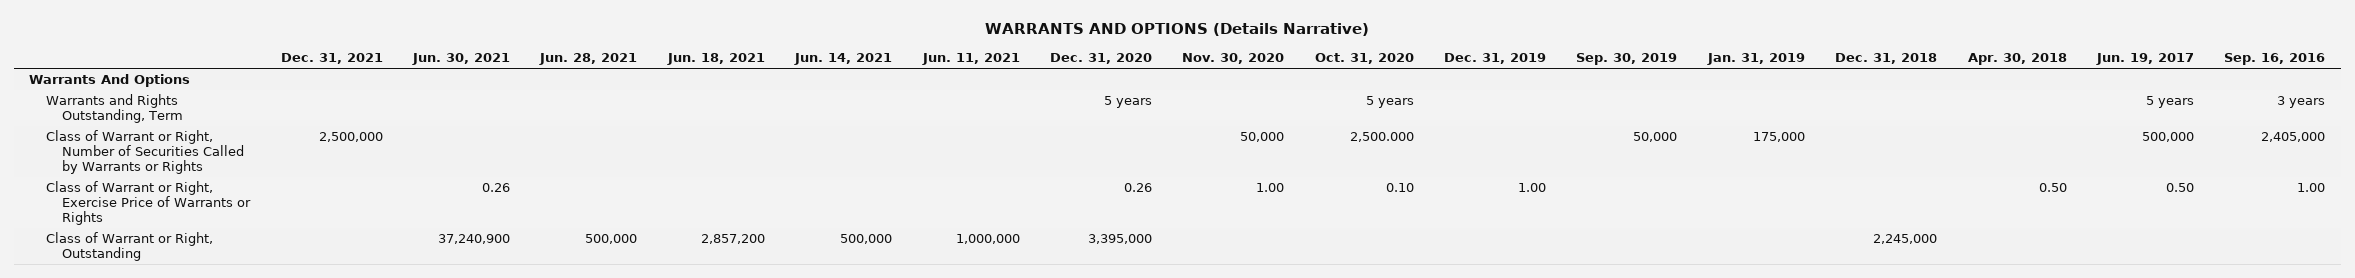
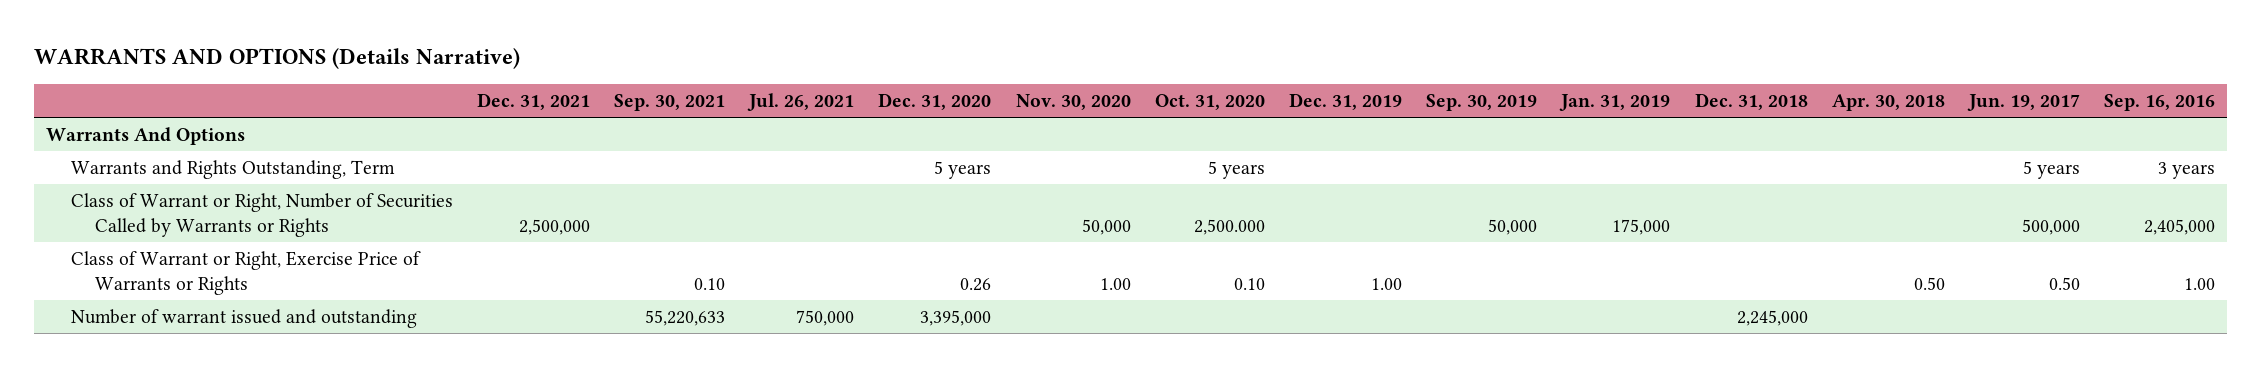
- | Dec. 31, 2021 | Jun. 30, 2021 | Jun. 28, 2021 | Jun. 18, 2021 | Jun. 14, 2021 | Jun. 11, 2021 | Dec. 31, 2020 | Nov. 30, 2020 | Oct. 31, 2020 | Dec. 31, 2019 | Sep. 30, 2019 | Jan. 31, 2019 | Dec. 31, 2018 | Apr. 30, 2018 | Jun. 19, 2017 | Sep. 16, 2016
+ | Dec. 31, 2021 | Sep. 30, 2021 | Jul. 26, 2021 | Dec. 31, 2020 | Nov. 30, 2020 | Oct. 31, 2020 | Dec. 31, 2019 | Sep. 30, 2019 | Jan. 31, 2019 | Dec. 31, 2018 | Apr. 30, 2018 | Jun. 19, 2017 | Sep. 16, 2016
- Class of Warrant or Right, Outstanding | | 37,240,900 | 500,000 | 2,857,200 | 500,000 | 1,000,000 | 3,395,000 | | | | | | 2,245,000 | | |
+ Number of warrant issued and outstanding | | 55,220,633 | 750,000 | 3,395,000 | | | | | | 2,245,000 | | |

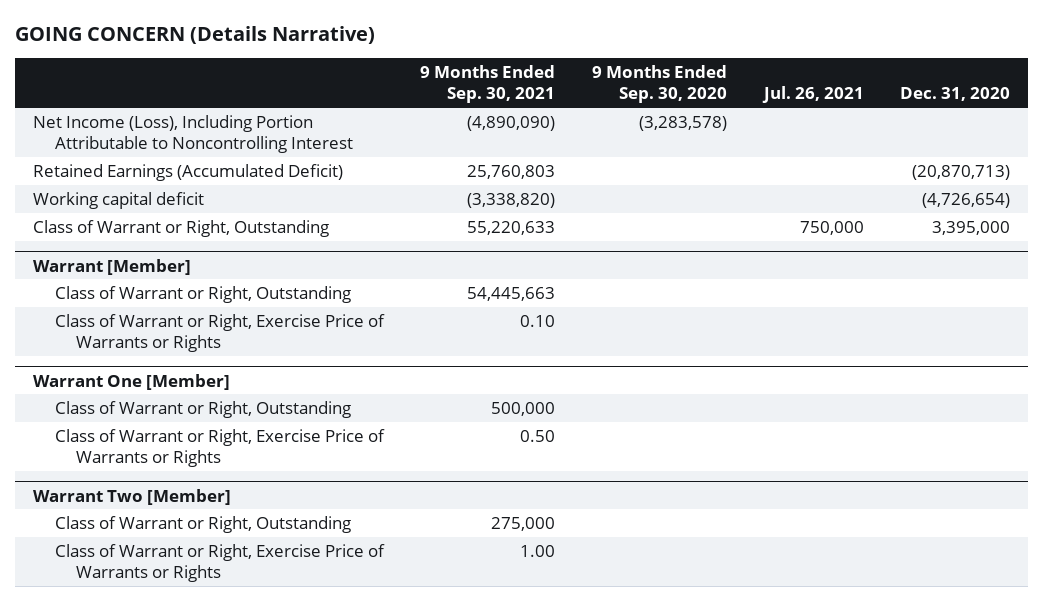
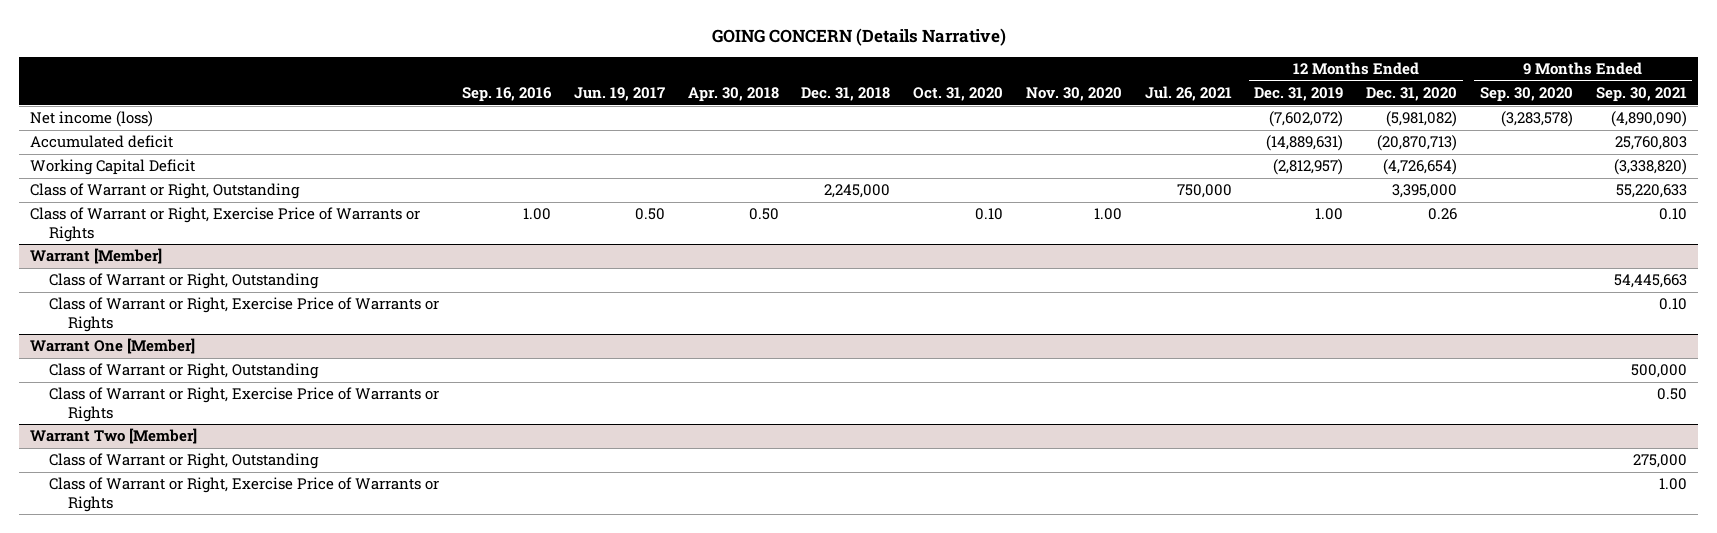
- | 9 Months Ended Sep. 30, 2021 | 9 Months Ended Sep. 30, 2020 | Jul. 26, 2021 | Dec. 31, 2020
+ | Sep. 16, 2016 | Jun. 19, 2017 | Apr. 30, 2018 | Dec. 31, 2018 | Oct. 31, 2020 | Nov. 30, 2020 | Jul. 26, 2021 | 12 Months Ended Dec. 31, 2019 | 12 Months Ended Dec. 31, 2020 | 9 Months Ended Sep. 30, 2020 | 9 Months Ended Sep. 30, 2021
- Net Income (Loss), Including Portion Attributable to Noncontrolling Interest | (4,890,090) | (3,283,578) | |
- Retained Earnings (Accumulated Deficit) | 25,760,803 | | | (20,870,713)
- Working capital deficit | (3,338,820) | | | (4,726,654)
+ Net income (loss) | | | | | | | | (7,602,072) | (5,981,082) | (3,283,578) | (4,890,090)
+ Accumulated deficit | | | | | | | | (14,889,631) | (20,870,713) | | 25,760,803
+ Working Capital Deficit | | | | | | | | (2,812,957) | (4,726,654) | | (3,338,820)
+ Class of Warrant or Right, Exercise Price of Warrants or Rights | 1.00 | 0.50 | 0.50 | | 0.10 | 1.00 | | 1.00 | 0.26 | | 0.10

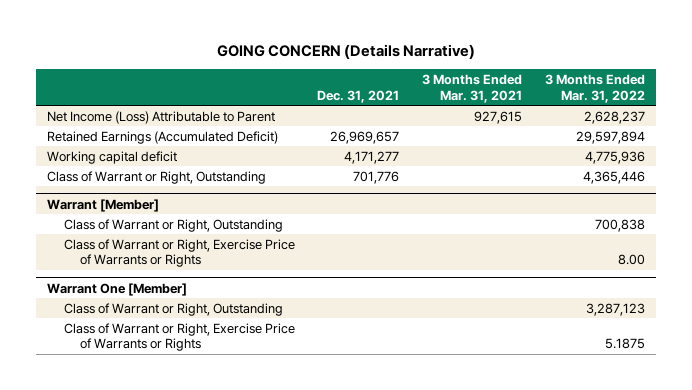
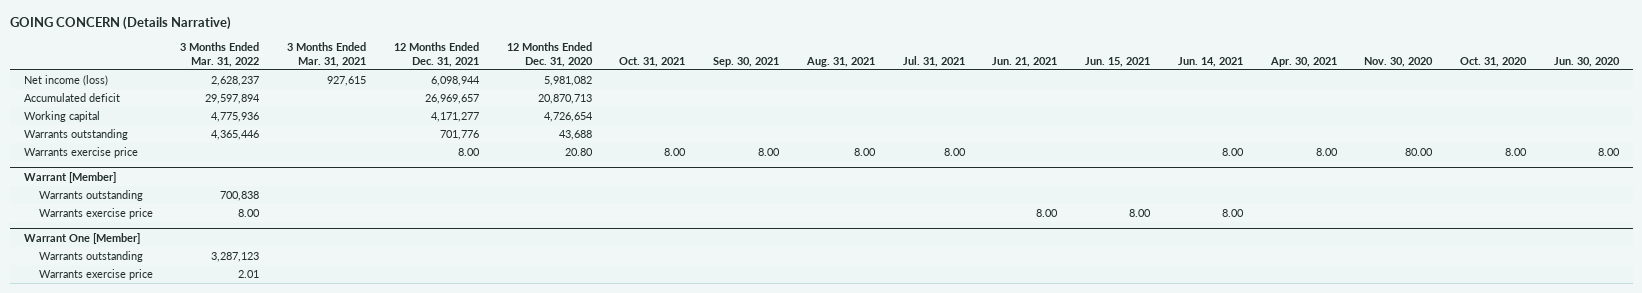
- | Dec. 31, 2021 | 3 Months Ended Mar. 31, 2021 | 3 Months Ended Mar. 31, 2022
+ | 3 Months Ended Mar. 31, 2022 | 3 Months Ended Mar. 31, 2021 | 12 Months Ended Dec. 31, 2021 | 12 Months Ended Dec. 31, 2020 | Oct. 31, 2021 | Sep. 30, 2021 | Aug. 31, 2021 | Jul. 31, 2021 | Jun. 21, 2021 | Jun. 15, 2021 | Jun. 14, 2021 | Apr. 30, 2021 | Nov. 30, 2020 | Oct. 31, 2020 | Jun. 30, 2020
- Net Income (Loss) Attributable to Parent | | 927,615 | 2,628,237
- Retained Earnings (Accumulated Deficit) | 26,969,657 | | 29,597,894
- Working capital deficit | 4,171,277 | | 4,775,936
- Class of Warrant or Right, Outstanding | 701,776 | | 4,365,446
+ Net income (loss) | 2,628,237 | 927,615 | 6,098,944 | 5,981,082 | | | | | | | | | | |
+ Accumulated deficit | 29,597,894 | | 26,969,657 | 20,870,713 | | | | | | | | | | |
+ Working capital | 4,775,936 | | 4,171,277 | 4,726,654 | | | | | | | | | | |
+ Warrants outstanding | 4,365,446 | | 701,776 | 43,688 | | | | | | | | | | |
+ Warrants exercise price | | | 8.00 | 20.80 | 8.00 | 8.00 | 8.00 | 8.00 | | | 8.00 | 8.00 | 80.00 | 8.00 | 8.00
@ Warrant [Member]
- Class of Warrant or Right, Outstanding | | | 700,838
- Class of Warrant or Right, Exercise Price of Warrants or Rights | | | 8.00
+ Warrants outstanding | 700,838 | | | | | | | | | | | | | |
+ Warrants exercise price | 8.00 | | | | | | | | 8.00 | 8.00 | 8.00 | | | |
@ Warrant One [Member]
- Class of Warrant or Right, Outstanding | | | 3,287,123
- Class of Warrant or Right, Exercise Price of Warrants or Rights | | | 5.1875
+ Warrants outstanding | 3,287,123 | | | | | | | | | | | | | |
+ Warrants exercise price | 2.01 | | | | | | | | | | | | | |

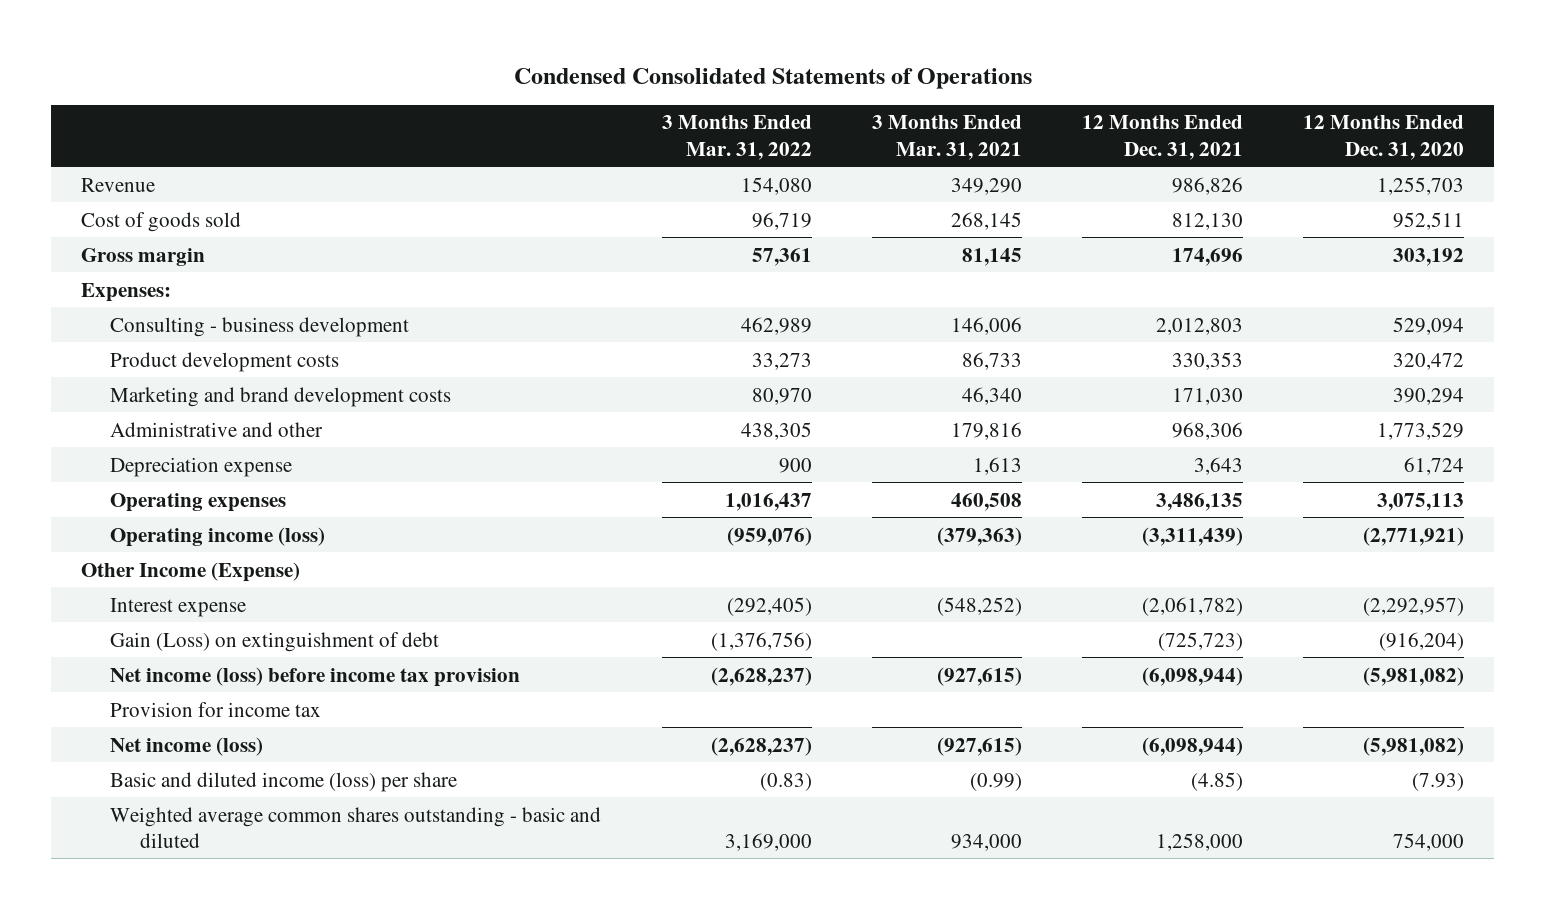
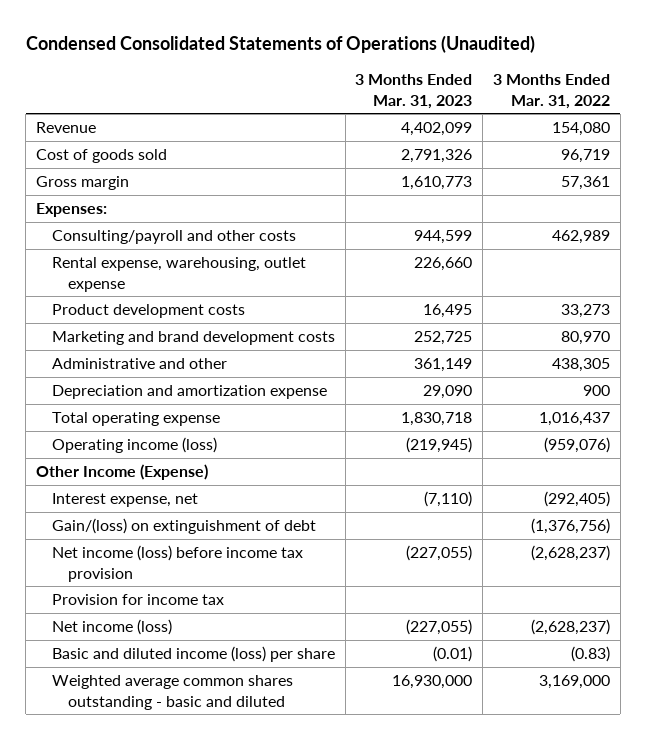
- Condensed Consolidated Statements of Operations
+ Condensed Consolidated Statements of Operations (Unaudited)
- | 3 Months Ended Mar. 31, 2022 | 3 Months Ended Mar. 31, 2021 | 12 Months Ended Dec. 31, 2021 | 12 Months Ended Dec. 31, 2020
+ | 3 Months Ended Mar. 31, 2023 | 3 Months Ended Mar. 31, 2022
- Consulting - business development | 462,989 | 146,006 | 2,012,803 | 529,094
+ Consulting/payroll and other costs | 944,599 | 462,989
+ Rental expense, warehousing, outlet expense | 226,660 |
- Depreciation expense | 900 | 1,613 | 3,643 | 61,724
- Operating expenses | 1,016,437 | 460,508 | 3,486,135 | 3,075,113
+ Depreciation and amortization expense | 29,090 | 900
+ Total operating expense | 1,830,718 | 1,016,437
- Interest expense | (292,405) | (548,252) | (2,061,782) | (2,292,957)
- Gain (Loss) on extinguishment of debt | (1,376,756) | | (725,723) | (916,204)
+ Interest expense, net | (7,110) | (292,405)
+ Gain/(loss) on extinguishment of debt | | (1,376,756)

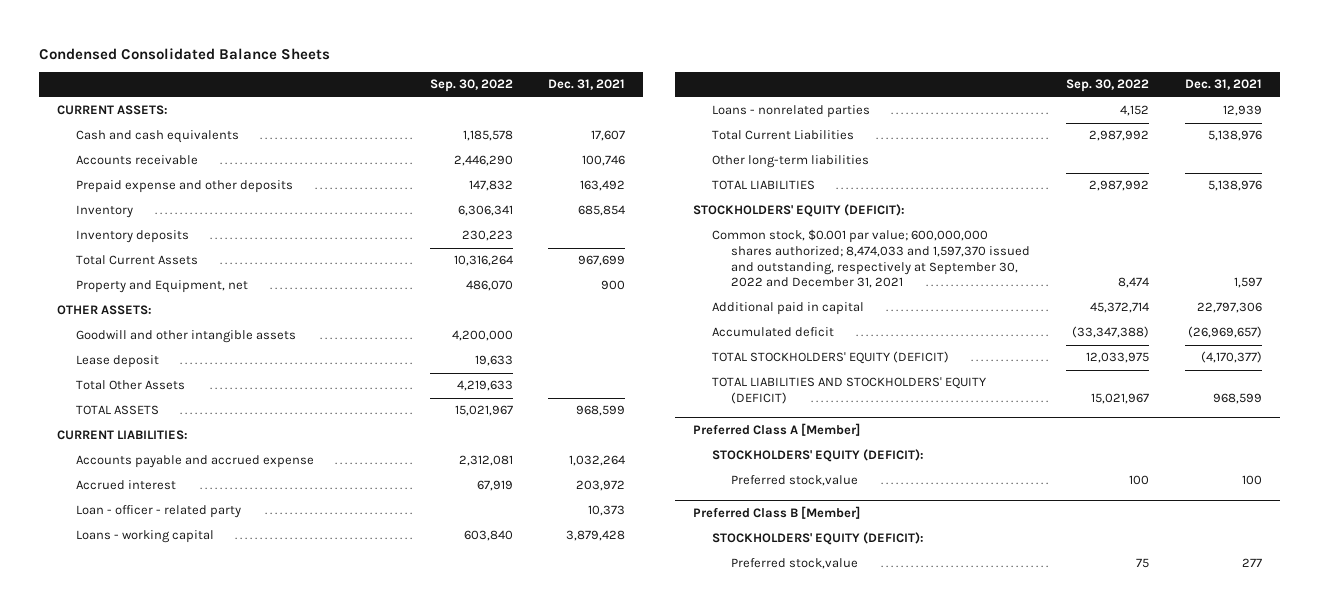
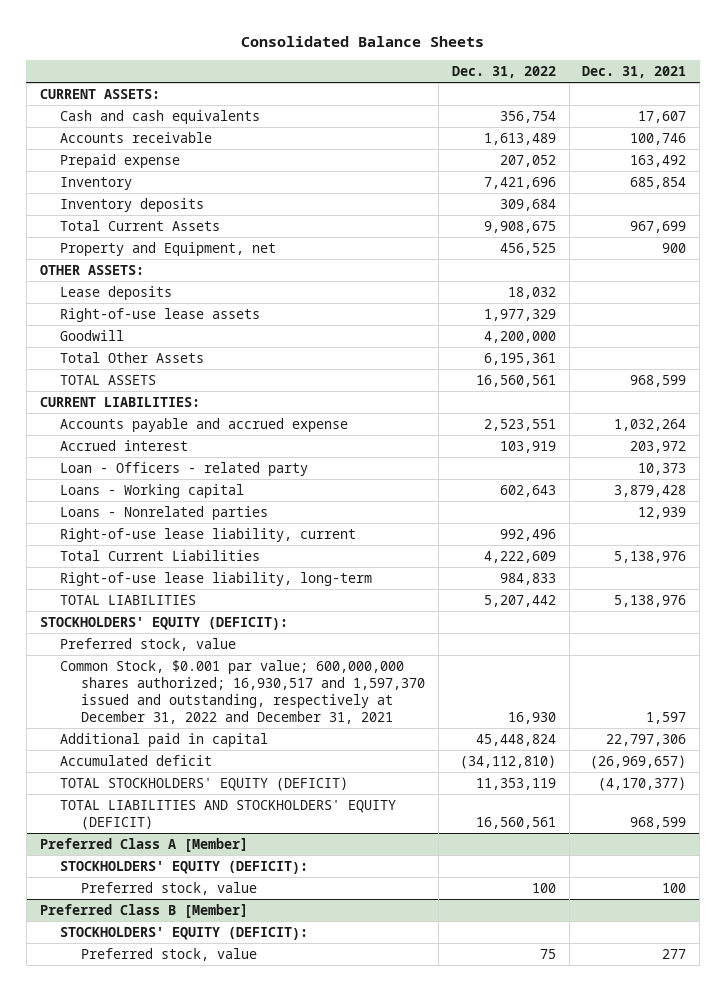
- Condensed Consolidated Balance Sheets
+ Consolidated Balance Sheets
- | Sep. 30, 2022 | Dec. 31, 2021
+ | Dec. 31, 2022 | Dec. 31, 2021
- Prepaid expense and other deposits | 147,832 | 163,492
+ Prepaid expense | 207,052 | 163,492
- Goodwill and other intangible assets | 4,200,000 |
- Lease deposit | 19,633 |
+ Lease deposits | 18,032 |
+ Right-of-use lease assets | 1,977,329 |
+ Goodwill | 4,200,000 |
- Loan - officer - related party | | 10,373
- Loans - working capital | 603,840 | 3,879,428
- Loans - nonrelated parties | 4,152 | 12,939
+ Loan - Officers - related party | | 10,373
+ Loans - Working capital | 602,643 | 3,879,428
+ Loans - Nonrelated parties | | 12,939
+ Right-of-use lease liability, current | 992,496 |
- Other long-term liabilities
+ Right-of-use lease liability, long-term | 984,833 |
- Common stock, $0.001 par value; 600,000,000 shares authorized; 8,474,033 and 1,597,370 issued and outstanding, respectively at September 30, 2022 and December 31, 2021 | 8,474 | 1,597
+ Preferred stock, value
+ Common Stock, $0.001 par value; 600,000,000 shares authorized; 16,930,517 and 1,597,370 issued and outstanding, respectively at December 31, 2022 and December 31, 2021 | 16,930 | 1,597
@ Preferred Class A [Member]
- Preferred stock,value | 100 | 100
+ Preferred stock, value | 100 | 100
@ Preferred Class B [Member]
- Preferred stock,value | 75 | 277
+ Preferred stock, value | 75 | 277

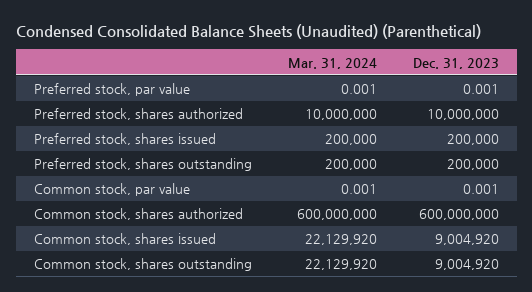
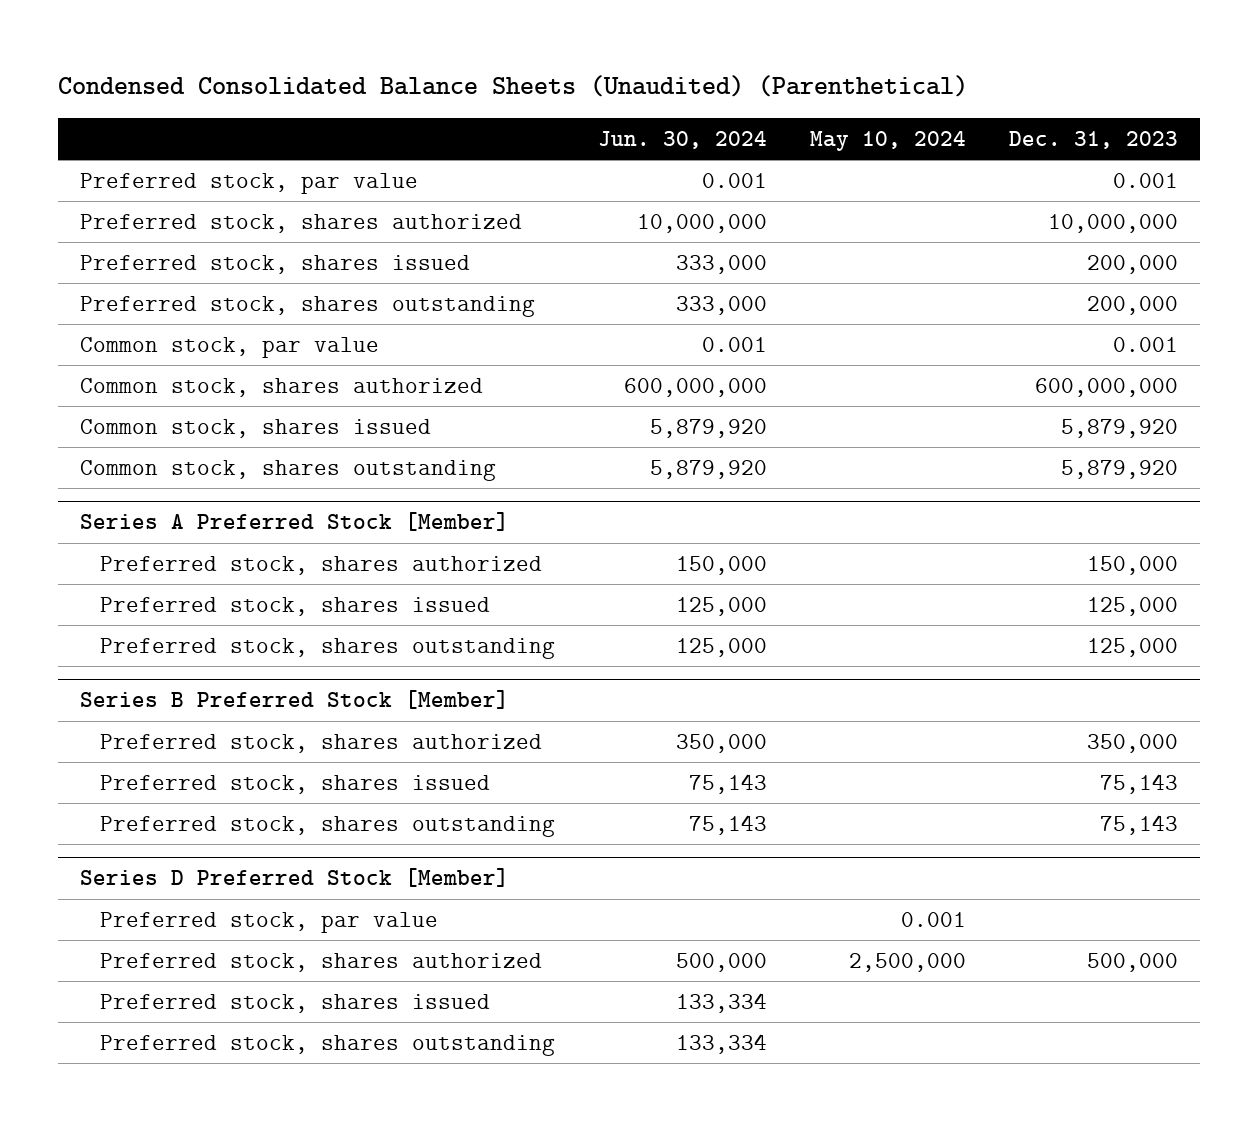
- | Mar. 31, 2024 | Dec. 31, 2023
+ | Jun. 30, 2024 | May 10, 2024 | Dec. 31, 2023
- Common stock, shares issued | 22,129,920 | 9,004,920
- Common stock, shares outstanding | 22,129,920 | 9,004,920
+ Common stock, shares issued | 5,879,920 | | 5,879,920
+ Common stock, shares outstanding | 5,879,920 | | 5,879,920
+ Series A Preferred Stock [Member]
+ Preferred stock, shares authorized | 150,000 | | 150,000
+ Preferred stock, shares issued | 125,000 | | 125,000
+ Preferred stock, shares outstanding | 125,000 | | 125,000
+ Series B Preferred Stock [Member]
+ Preferred stock, shares authorized | 350,000 | | 350,000
+ Preferred stock, shares issued | 75,143 | | 75,143
+ Preferred stock, shares outstanding | 75,143 | | 75,143
+ Series D Preferred Stock [Member]
+ Preferred stock, par value | | 0.001 |
+ Preferred stock, shares authorized | 500,000 | 2,500,000 | 500,000
+ Preferred stock, shares issued | 133,334 | |
+ Preferred stock, shares outstanding | 133,334 | |

